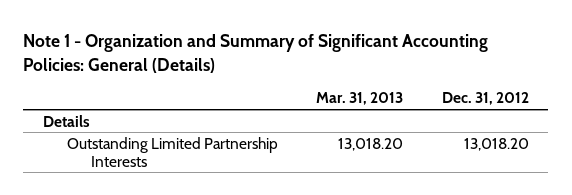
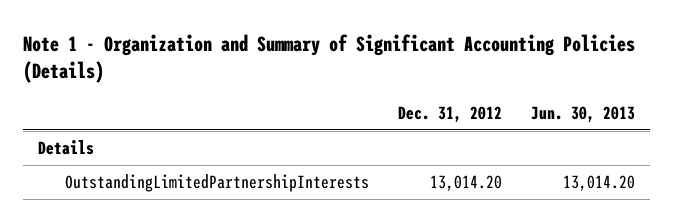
- Note 1 - Organization and Summary of Significant Accounting Policies: General (Details)
+ Note 1 - Organization and Summary of Significant Accounting Policies (Details)
- | Mar. 31, 2013 | Dec. 31, 2012
+ | Dec. 31, 2012 | Jun. 30, 2013
- Outstanding Limited Partnership Interests | 13,018.20 | 13,018.20
+ OutstandingLimitedPartnershipInterests | 13,014.20 | 13,014.20

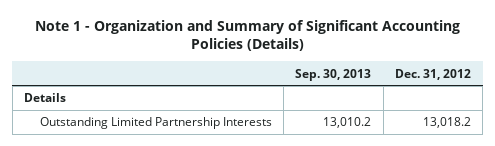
- | Dec. 31, 2012 | Jun. 30, 2013
+ | Sep. 30, 2013 | Dec. 31, 2012
- OutstandingLimitedPartnershipInterests | 13,014.20 | 13,014.20
+ Outstanding Limited Partnership Interests | 13,010.2 | 13,018.2

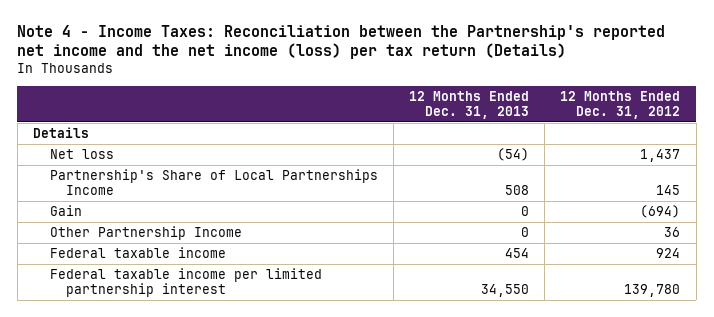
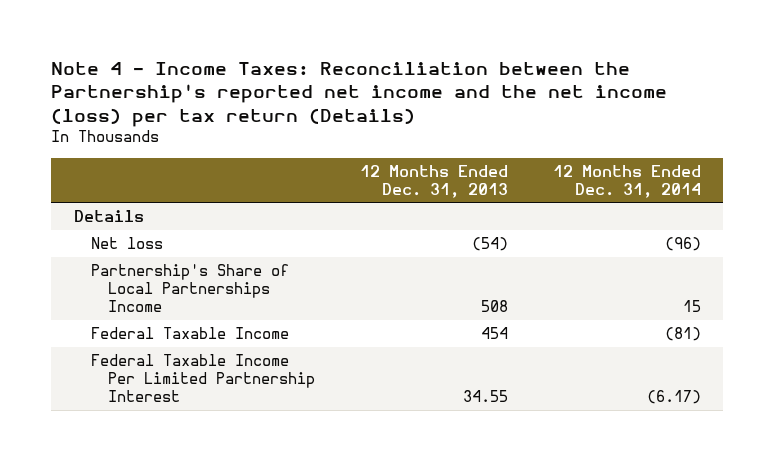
- | 12 Months Ended Dec. 31, 2013 | 12 Months Ended Dec. 31, 2012
+ | 12 Months Ended Dec. 31, 2013 | 12 Months Ended Dec. 31, 2014
- Gain | 0 | (694)
- Other Partnership Income | 0 | 36
- Federal taxable income | 454 | 924
- Federal taxable income per limited partnership interest | 34,550 | 139,780
+ Federal Taxable Income | 454 | (81)
+ Federal Taxable Income Per Limited Partnership Interest | 34.55 | (6.17)

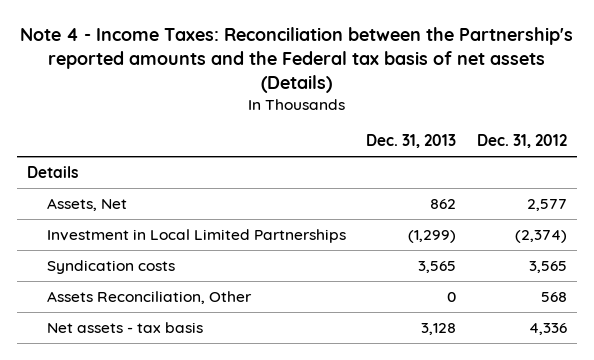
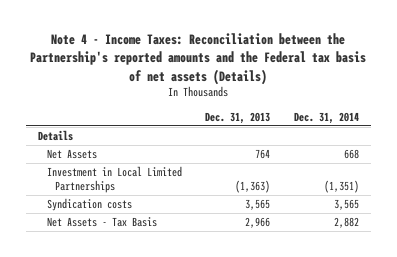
- | Dec. 31, 2013 | Dec. 31, 2012
+ | Dec. 31, 2013 | Dec. 31, 2014
- Assets, Net | 862 | 2,577
- Investment in Local Limited Partnerships | (1,299) | (2,374)
+ Net Assets | 764 | 668
+ Investment in Local Limited Partnerships | (1,363) | (1,351)
- Assets Reconciliation, Other | 0 | 568
- Net assets - tax basis | 3,128 | 4,336
+ Net Assets - Tax Basis | 2,966 | 2,882

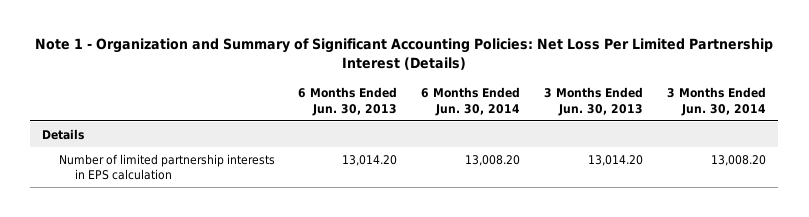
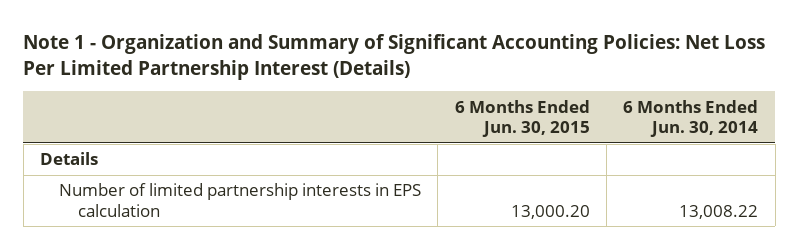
- | 6 Months Ended Jun. 30, 2013 | 6 Months Ended Jun. 30, 2014 | 3 Months Ended Jun. 30, 2013 | 3 Months Ended Jun. 30, 2014
+ | 6 Months Ended Jun. 30, 2015 | 6 Months Ended Jun. 30, 2014
- Number of limited partnership interests in EPS calculation | 13,014.20 | 13,008.20 | 13,014.20 | 13,008.20
+ Number of limited partnership interests in EPS calculation | 13,000.20 | 13,008.22

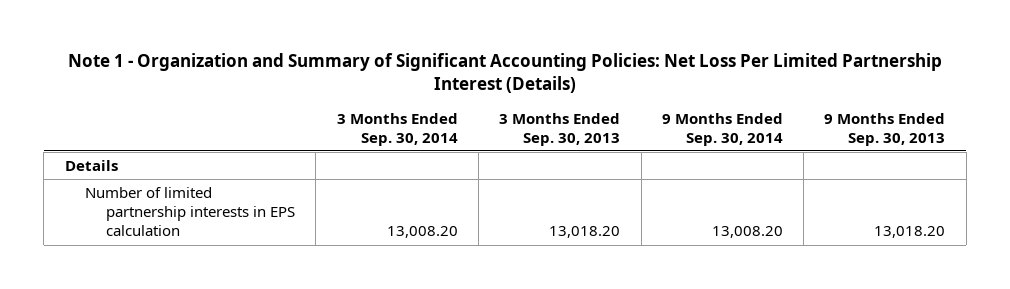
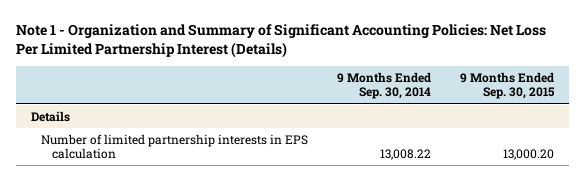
- | 3 Months Ended Sep. 30, 2014 | 3 Months Ended Sep. 30, 2013 | 9 Months Ended Sep. 30, 2014 | 9 Months Ended Sep. 30, 2013
+ | 9 Months Ended Sep. 30, 2014 | 9 Months Ended Sep. 30, 2015
- Number of limited partnership interests in EPS calculation | 13,008.20 | 13,018.20 | 13,008.20 | 13,018.20
+ Number of limited partnership interests in EPS calculation | 13,008.22 | 13,000.20

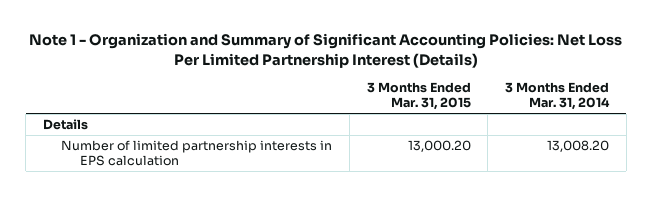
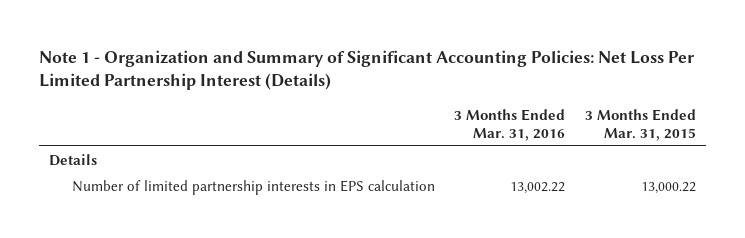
- | 3 Months Ended Mar. 31, 2015 | 3 Months Ended Mar. 31, 2014
+ | 3 Months Ended Mar. 31, 2016 | 3 Months Ended Mar. 31, 2015
- Number of limited partnership interests in EPS calculation | 13,000.20 | 13,008.20
+ Number of limited partnership interests in EPS calculation | 13,002.22 | 13,000.22

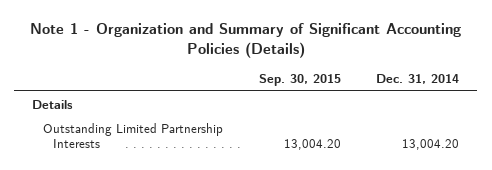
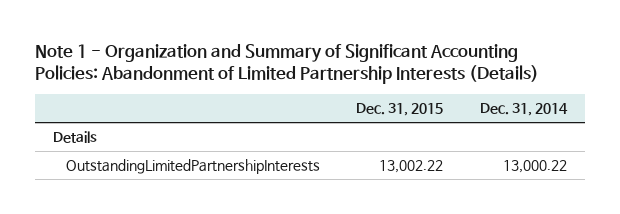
- Note 1 - Organization and Summary of Significant Accounting Policies (Details)
+ Note 1 - Organization and Summary of Significant Accounting Policies: Abandonment of Limited Partnership Interests (Details)
- | Sep. 30, 2015 | Dec. 31, 2014
+ | Dec. 31, 2015 | Dec. 31, 2014
- Outstanding Limited Partnership Interests | 13,004.20 | 13,004.20
+ OutstandingLimitedPartnershipInterests | 13,002.22 | 13,000.22

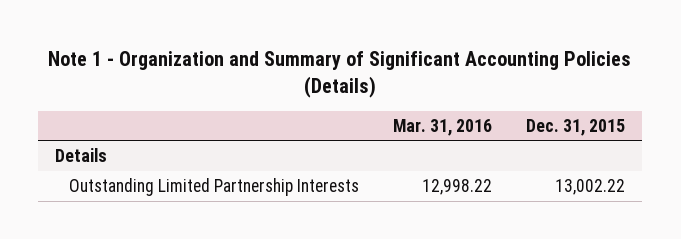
- Note 1 - Organization and Summary of Significant Accounting Policies: Abandonment of Limited Partnership Interests (Details)
+ Note 1 - Organization and Summary of Significant Accounting Policies (Details)
- | Dec. 31, 2015 | Dec. 31, 2014
+ | Mar. 31, 2016 | Dec. 31, 2015
- OutstandingLimitedPartnershipInterests | 13,002.22 | 13,000.22
+ Outstanding Limited Partnership Interests | 12,998.22 | 13,002.22

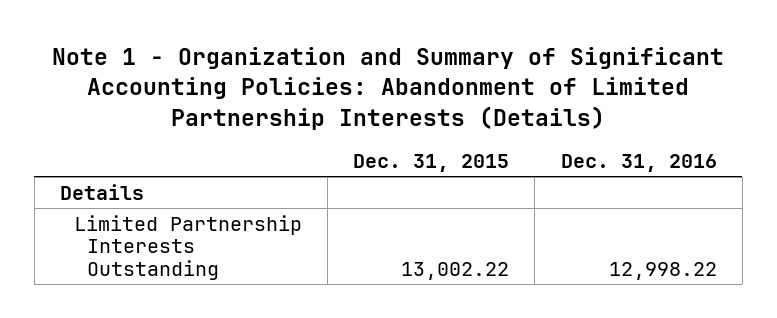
- Note 1 - Organization and Summary of Significant Accounting Policies (Details)
+ Note 1 - Organization and Summary of Significant Accounting Policies: Abandonment of Limited Partnership Interests (Details)
- | Mar. 31, 2016 | Dec. 31, 2015
+ | Dec. 31, 2015 | Dec. 31, 2016
- Outstanding Limited Partnership Interests | 12,998.22 | 13,002.22
+ Limited Partnership Interests Outstanding | 13,002.22 | 12,998.22

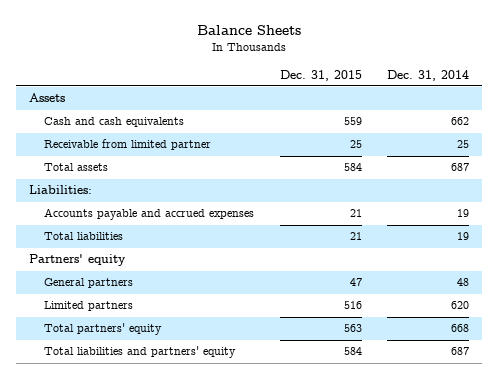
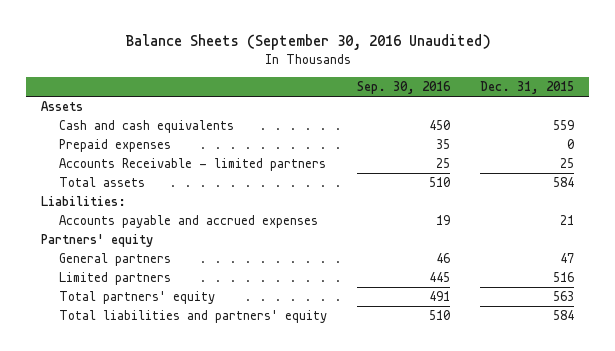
- Balance Sheets
+ Balance Sheets (September 30, 2016 Unaudited)
- | Dec. 31, 2015 | Dec. 31, 2014
+ | Sep. 30, 2016 | Dec. 31, 2015
- Receivable from limited partner | 25 | 25
+ Prepaid expenses | 35 | 0
+ Accounts Receivable - limited partners | 25 | 25
- Total liabilities | 21 | 19

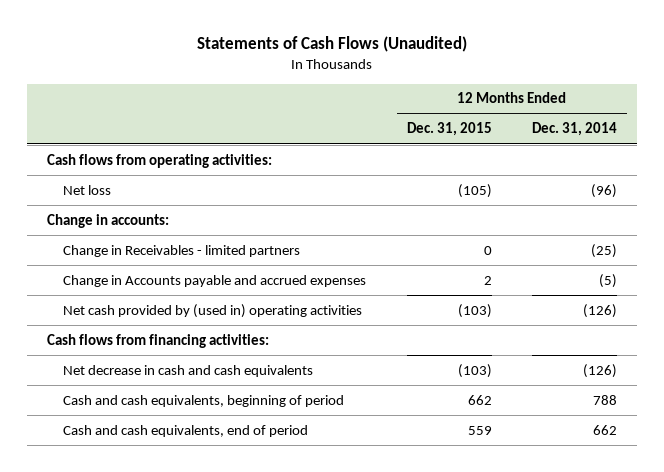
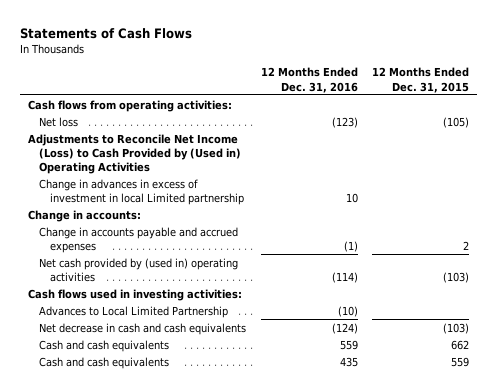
- Statements of Cash Flows (Unaudited)
+ Statements of Cash Flows
- | 12 Months Ended Dec. 31, 2015 | 12 Months Ended Dec. 31, 2014
+ | 12 Months Ended Dec. 31, 2016 | 12 Months Ended Dec. 31, 2015
+ Adjustments to Reconcile Net Income (Loss) to Cash Provided by (Used in) Operating Activities
+ Change in advances in excess of investment in local Limited partnership | 10 |
- Change in Receivables - limited partners | 0 | (25)
- Change in Accounts payable and accrued expenses | 2 | (5)
+ Change in accounts payable and accrued expenses | (1) | 2
- Cash flows from financing activities:
+ Cash flows used in investing activities:
+ Advances to Local Limited Partnership | (10) |
- Cash and cash equivalents, beginning of period | 662 | 788
- Cash and cash equivalents, end of period | 559 | 662
+ Cash and cash equivalents | 559 | 662
+ Cash and cash equivalents | 435 | 559

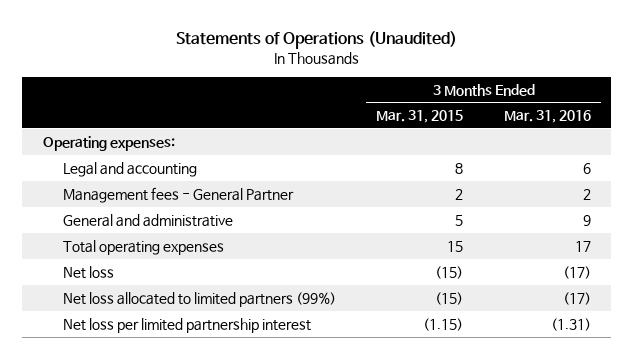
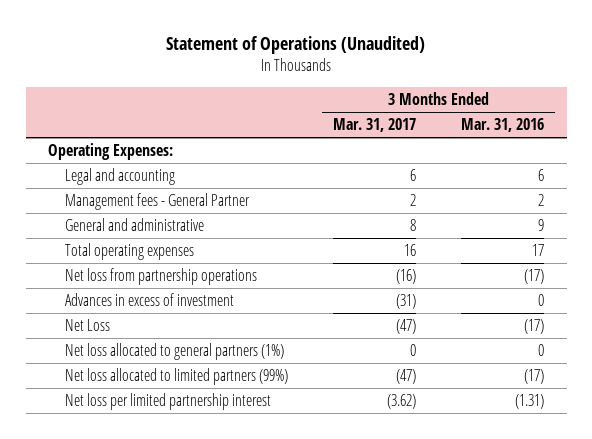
- Statements of Operations (Unaudited)
+ Statement of Operations (Unaudited)
- | 3 Months Ended Mar. 31, 2015 | 3 Months Ended Mar. 31, 2016
+ | 3 Months Ended Mar. 31, 2017 | 3 Months Ended Mar. 31, 2016
- Operating expenses:
+ Operating Expenses:
- Net loss | (15) | (17)
+ Net loss from partnership operations | (16) | (17)
+ Advances in excess of investment | (31) | 0
+ Net Loss | (47) | (17)
+ Net loss allocated to general partners (1%) | 0 | 0

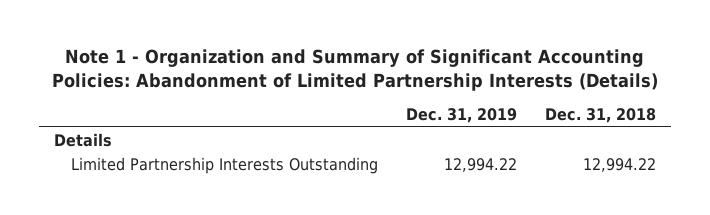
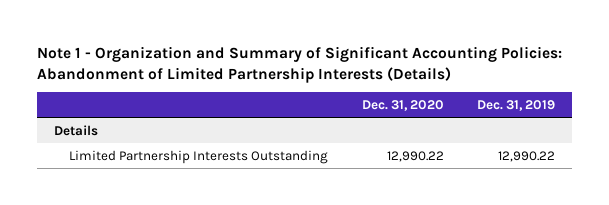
- | Dec. 31, 2019 | Dec. 31, 2018
+ | Dec. 31, 2020 | Dec. 31, 2019
- Limited Partnership Interests Outstanding | 12,994.22 | 12,994.22
+ Limited Partnership Interests Outstanding | 12,990.22 | 12,990.22

